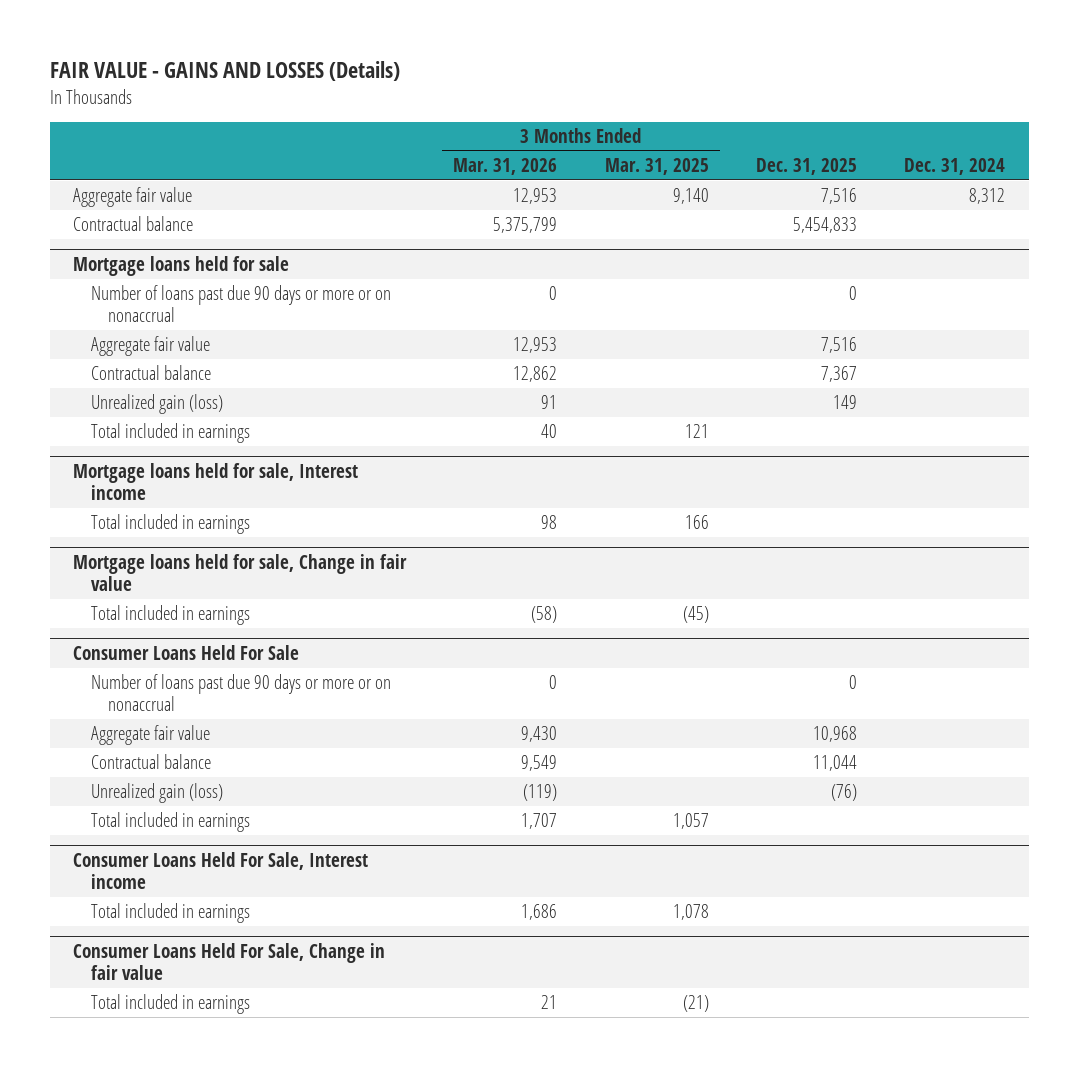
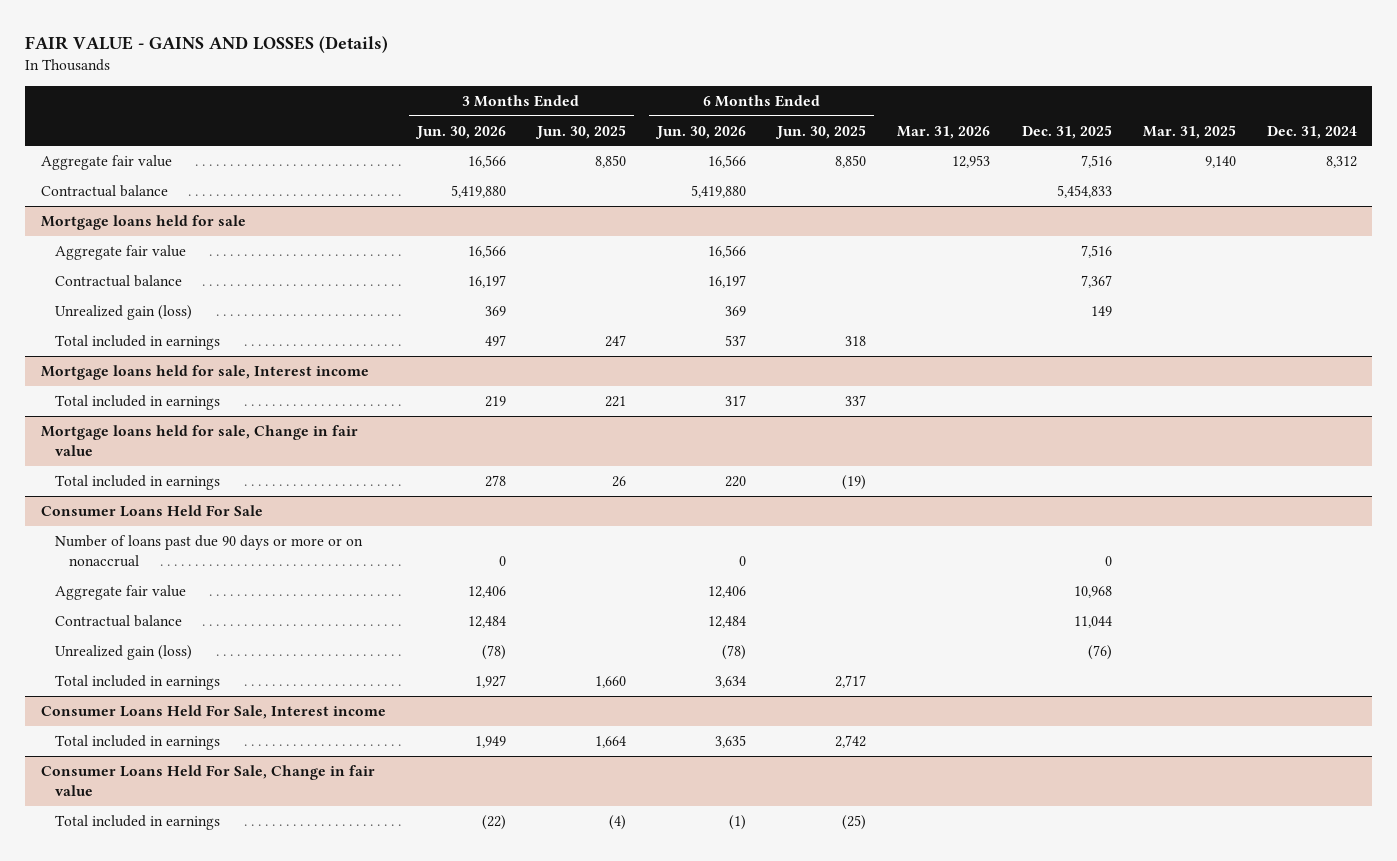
- | 3 Months Ended Mar. 31, 2026 | 3 Months Ended Mar. 31, 2025 | Dec. 31, 2025 | Dec. 31, 2024
+ | 3 Months Ended Jun. 30, 2026 | 3 Months Ended Jun. 30, 2025 | 6 Months Ended Jun. 30, 2026 | 6 Months Ended Jun. 30, 2025 | Mar. 31, 2026 | Dec. 31, 2025 | Mar. 31, 2025 | Dec. 31, 2024
@ Mortgage loans held for sale
- Number of loans past due 90 days or more or on nonaccrual | 0 | | 0 |

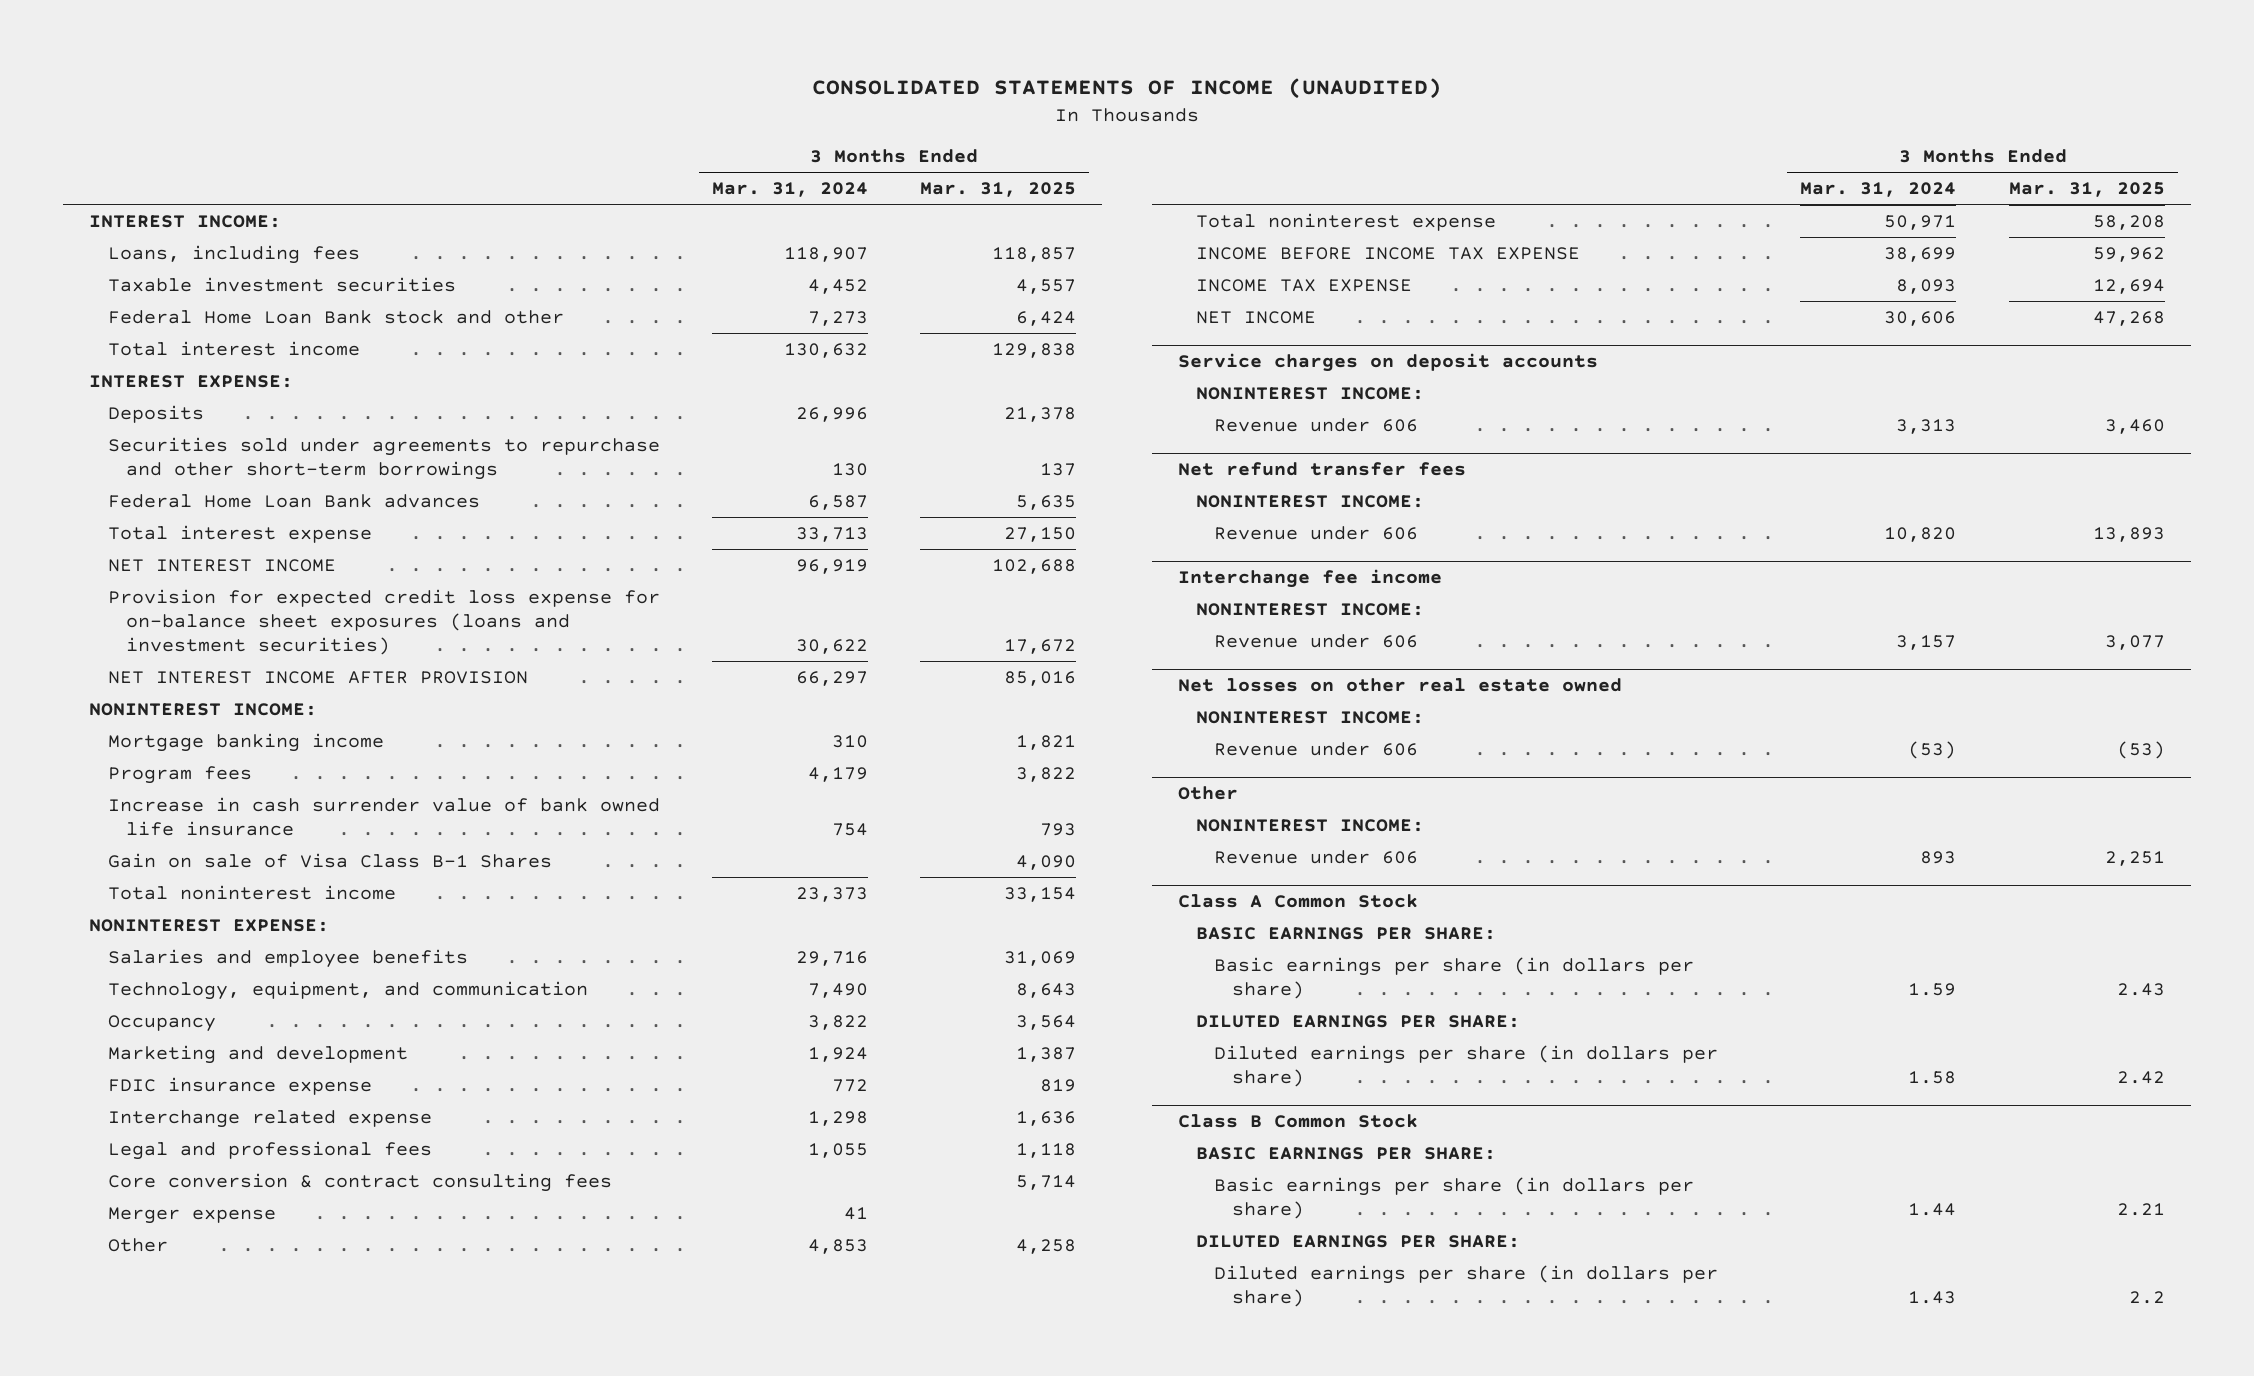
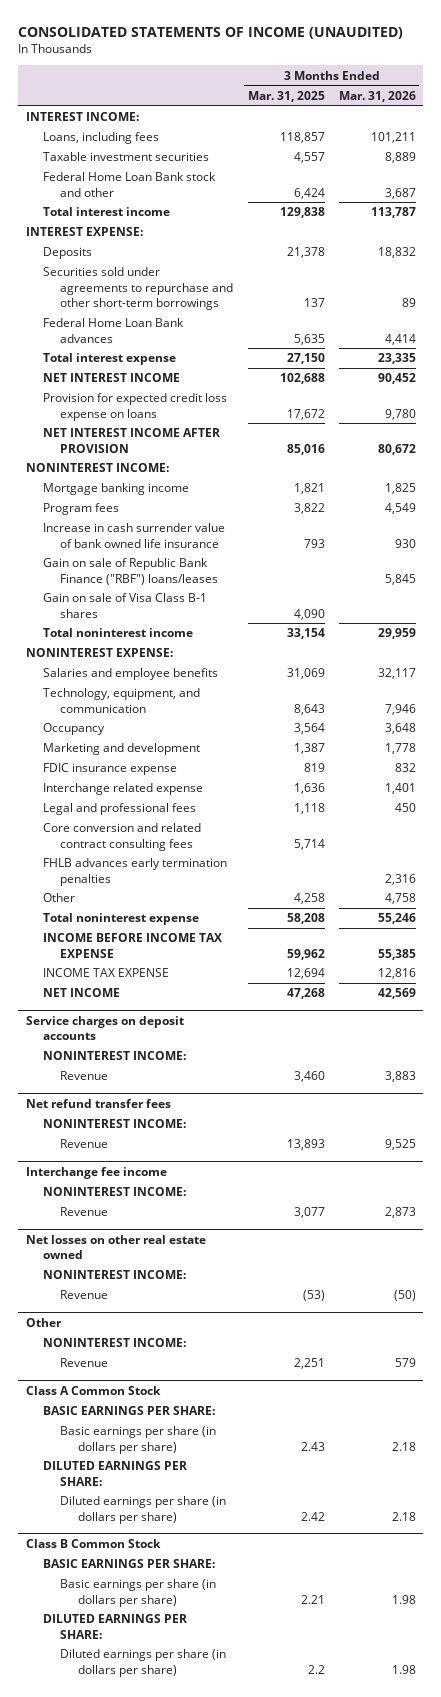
- | 3 Months Ended Mar. 31, 2024 | 3 Months Ended Mar. 31, 2025
+ | 3 Months Ended Mar. 31, 2025 | 3 Months Ended Mar. 31, 2026
- Provision for expected credit loss expense for on-balance sheet exposures (loans and investment securities) | 30,622 | 17,672
+ Provision for expected credit loss expense on loans | 17,672 | 9,780
- Gain on sale of Visa Class B-1 Shares | | 4,090
+ Gain on sale of Republic Bank Finance ("RBF") loans/leases | | 5,845
+ Gain on sale of Visa Class B-1 shares | 4,090 |
- Core conversion & contract consulting fees | | 5,714
- Merger expense | 41 |
+ Core conversion and related contract consulting fees | 5,714 |
+ FHLB advances early termination penalties | | 2,316
@ Service charges on deposit accounts
- Revenue under 606 | 3,313 | 3,460
+ Revenue | 3,460 | 3,883
@ Net refund transfer fees
- Revenue under 606 | 10,820 | 13,893
+ Revenue | 13,893 | 9,525
@ Interchange fee income
- Revenue under 606 | 3,157 | 3,077
+ Revenue | 3,077 | 2,873
@ Net losses on other real estate owned
- Revenue under 606 | (53) | (53)
+ Revenue | (53) | (50)
@ Other
- Revenue under 606 | 893 | 2,251
+ Revenue | 2,251 | 579

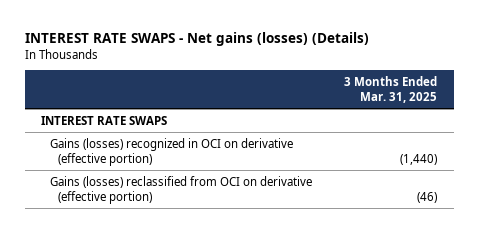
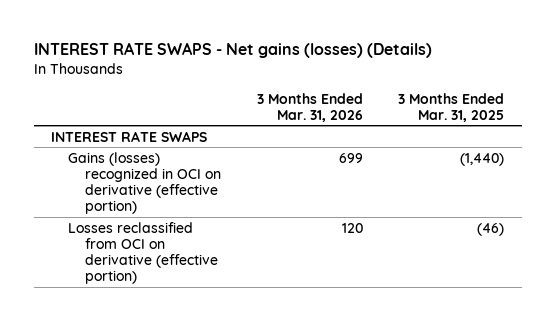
- | 3 Months Ended Mar. 31, 2025
+ | 3 Months Ended Mar. 31, 2026 | 3 Months Ended Mar. 31, 2025
- Gains (losses) reclassified from OCI on derivative (effective portion) | (46)
+ Losses reclassified from OCI on derivative (effective portion) | 120 | (46)

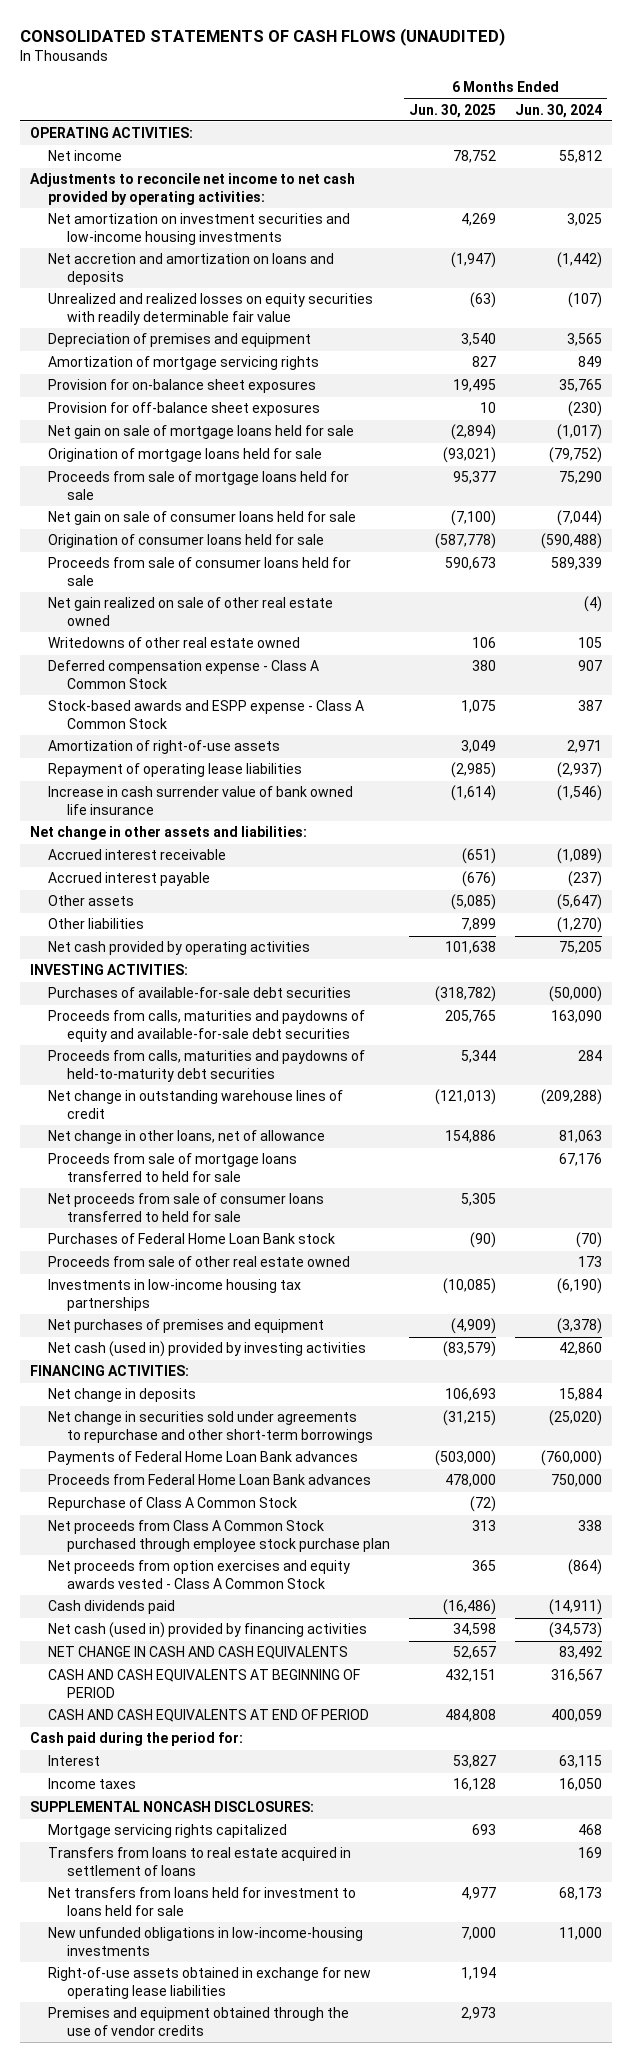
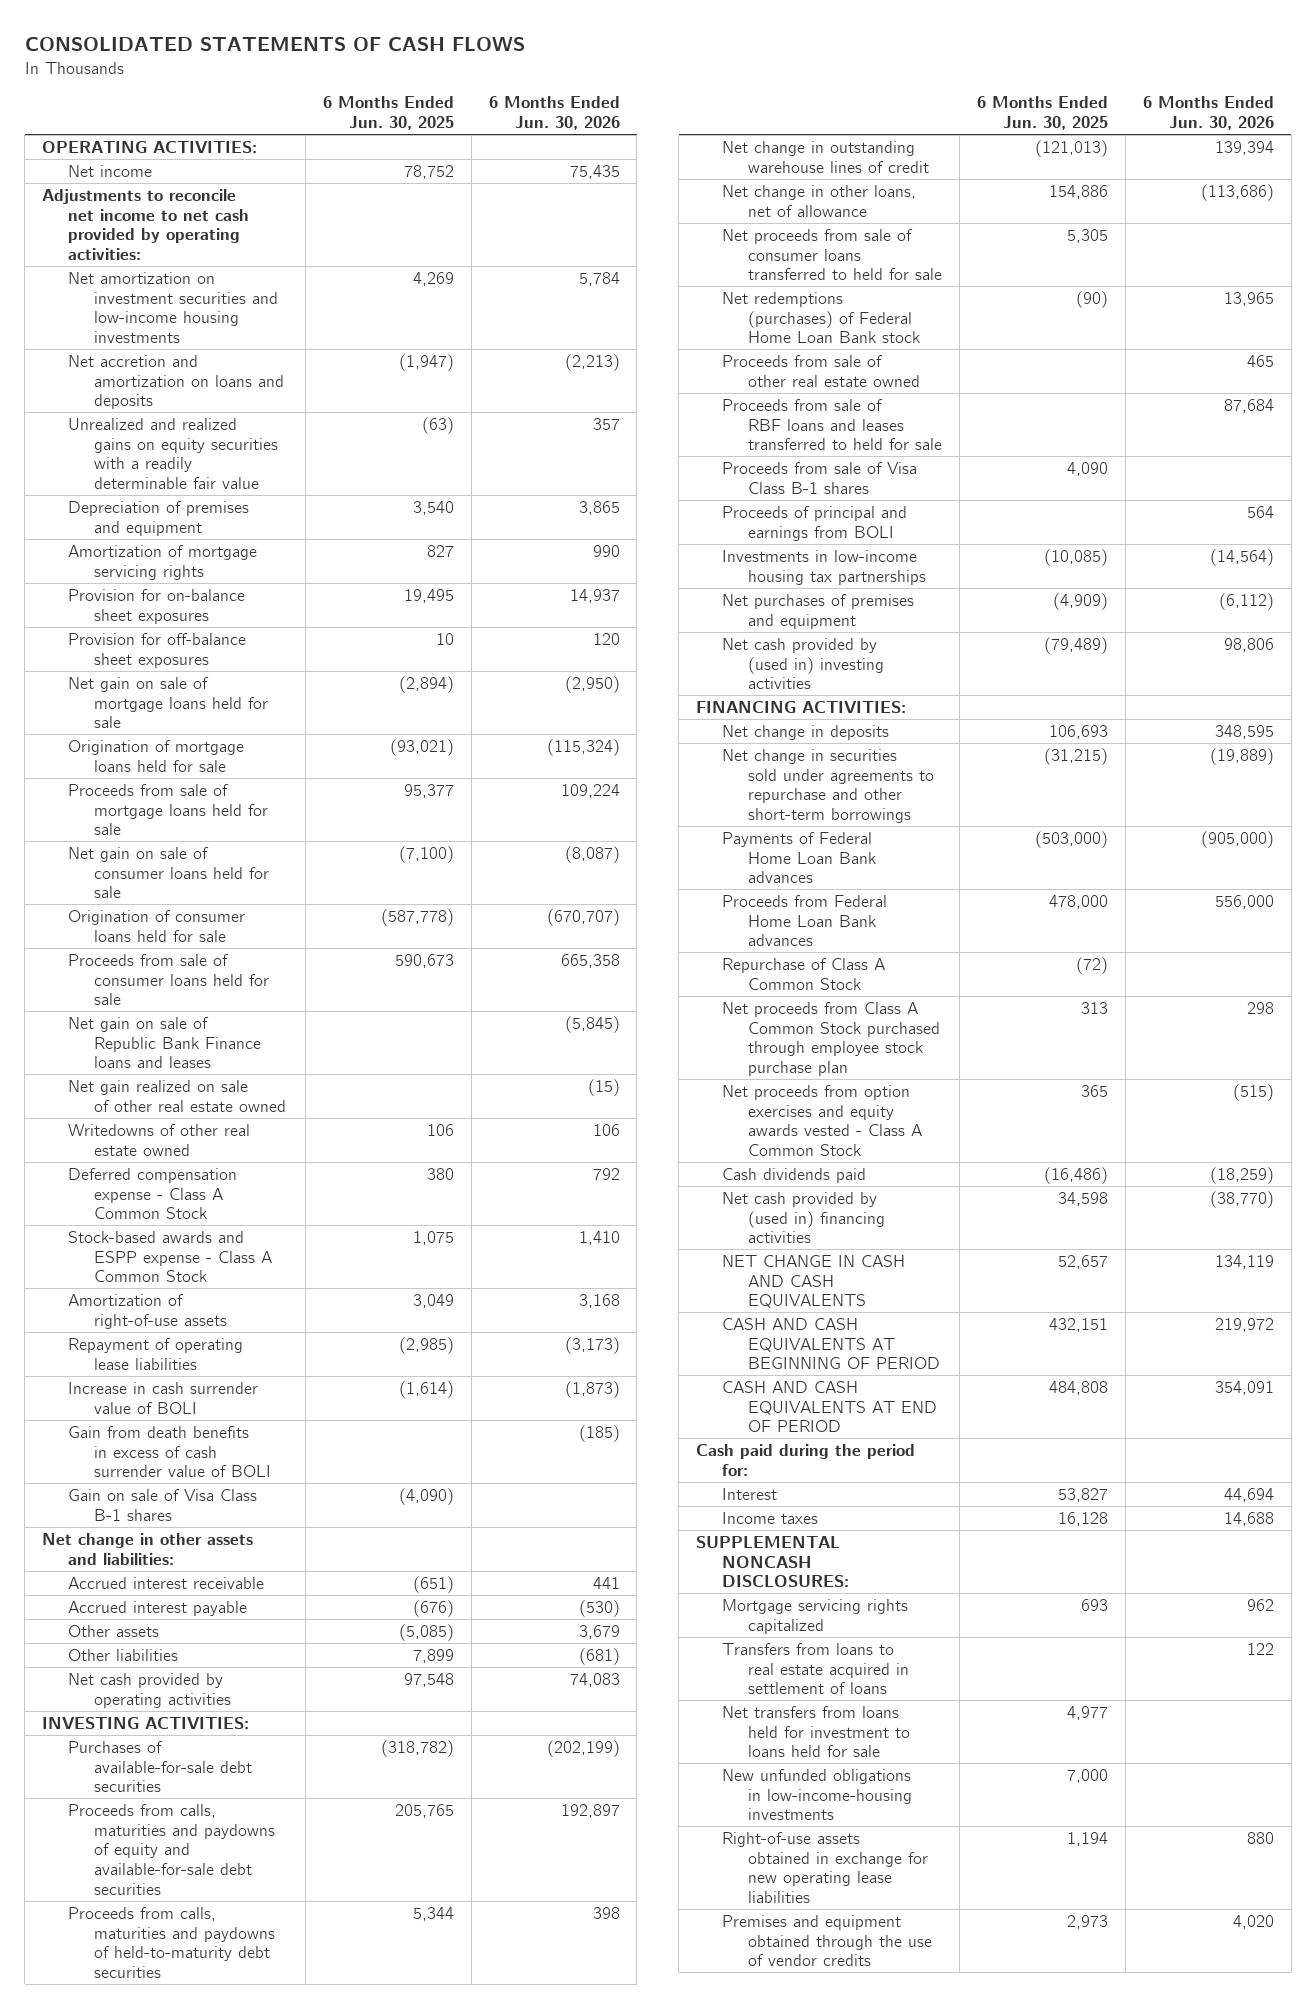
- CONSOLIDATED STATEMENTS OF CASH FLOWS (UNAUDITED)
+ CONSOLIDATED STATEMENTS OF CASH FLOWS
- | 6 Months Ended Jun. 30, 2025 | 6 Months Ended Jun. 30, 2024
+ | 6 Months Ended Jun. 30, 2025 | 6 Months Ended Jun. 30, 2026
- Unrealized and realized losses on equity securities with readily determinable fair value | (63) | (107)
+ Unrealized and realized gains on equity securities with a readily determinable fair value | (63) | 357
+ Net gain on sale of Republic Bank Finance loans and leases | | (5,845)
- Increase in cash surrender value of bank owned life insurance | (1,614) | (1,546)
+ Increase in cash surrender value of BOLI | (1,614) | (1,873)
+ Gain from death benefits in excess of cash surrender value of BOLI | | (185)
+ Gain on sale of Visa Class B-1 shares | (4,090) |
- Net cash provided by operating activities | 101,638 | 75,205
+ Net cash provided by operating activities | 97,548 | 74,083
- Proceeds from sale of mortgage loans transferred to held for sale | | 67,176
- Purchases of Federal Home Loan Bank stock | (90) | (70)
+ Net redemptions (purchases) of Federal Home Loan Bank stock | (90) | 13,965
+ Proceeds from sale of RBF loans and leases transferred to held for sale | | 87,684
+ Proceeds from sale of Visa Class B-1 shares | 4,090 |
+ Proceeds of principal and earnings from BOLI | | 564
- Net cash (used in) provided by investing activities | (83,579) | 42,860
+ Net cash provided by (used in) investing activities | (79,489) | 98,806
- Net cash (used in) provided by financing activities | 34,598 | (34,573)
+ Net cash provided by (used in) financing activities | 34,598 | (38,770)

